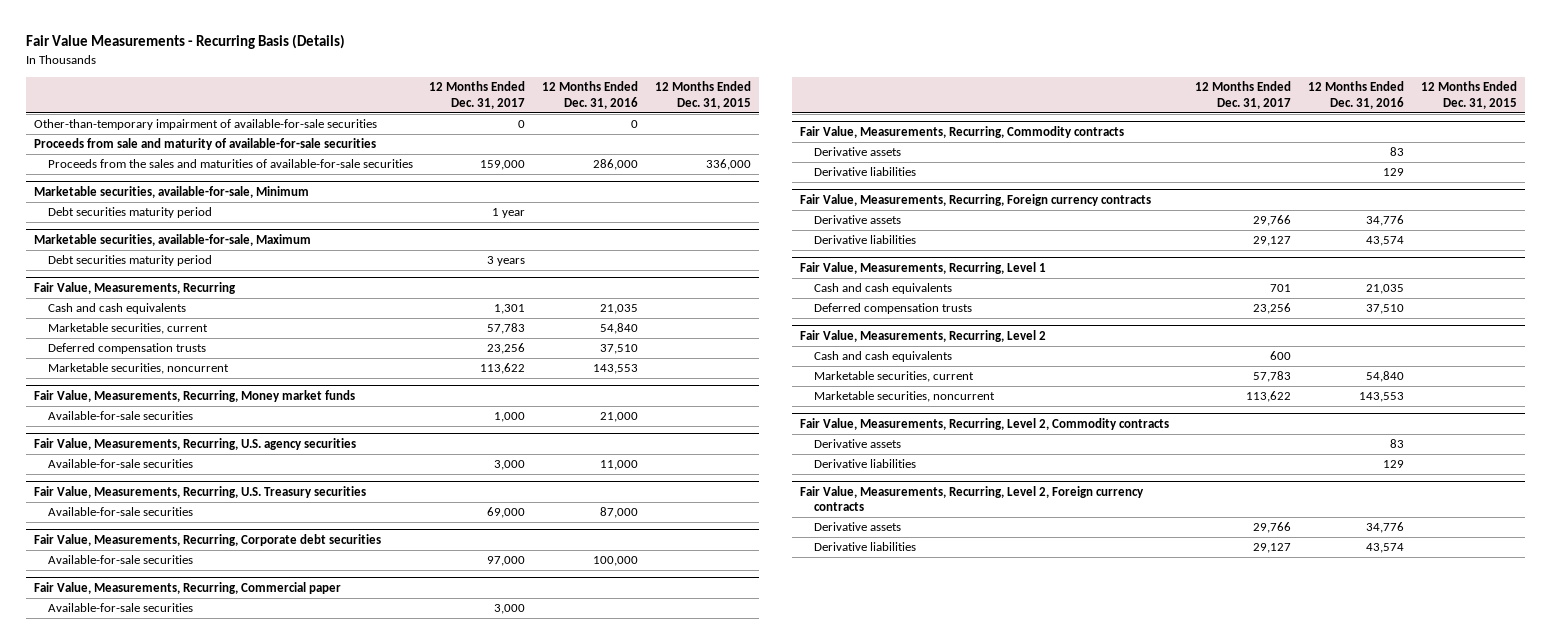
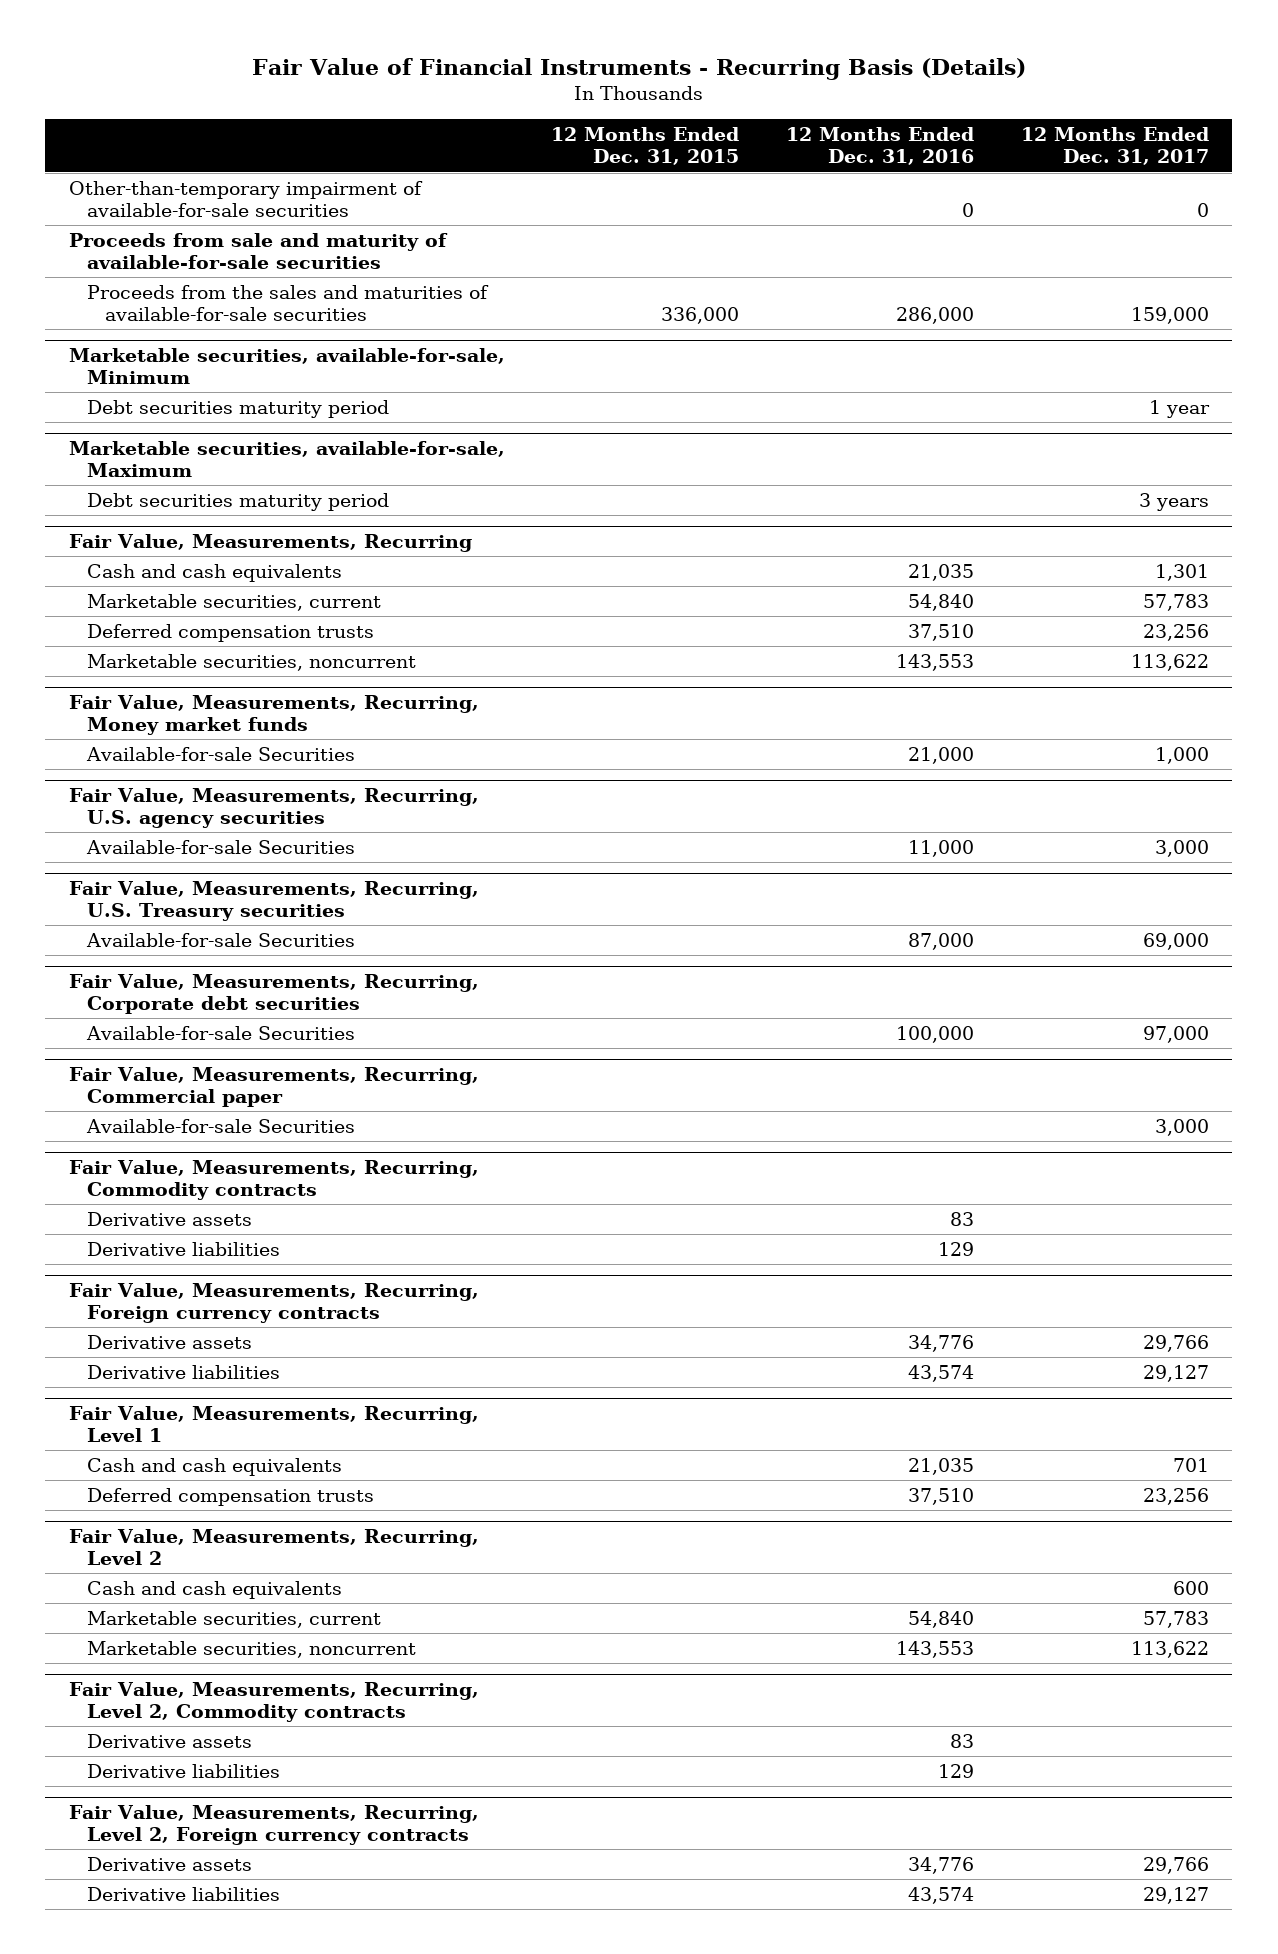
- Fair Value Measurements - Recurring Basis (Details)
+ Fair Value of Financial Instruments - Recurring Basis (Details)
- | 12 Months Ended Dec. 31, 2017 | 12 Months Ended Dec. 31, 2016 | 12 Months Ended Dec. 31, 2015
+ | 12 Months Ended Dec. 31, 2015 | 12 Months Ended Dec. 31, 2016 | 12 Months Ended Dec. 31, 2017
@ Fair Value, Measurements, Recurring, Money market funds
- Available-for-sale securities | 1,000 | 21,000 |
+ Available-for-sale Securities | | 21,000 | 1,000
@ Fair Value, Measurements, Recurring, U.S. agency securities
- Available-for-sale securities | 3,000 | 11,000 |
+ Available-for-sale Securities | | 11,000 | 3,000
@ Fair Value, Measurements, Recurring, U.S. Treasury securities
- Available-for-sale securities | 69,000 | 87,000 |
+ Available-for-sale Securities | | 87,000 | 69,000
@ Fair Value, Measurements, Recurring, Corporate debt securities
- Available-for-sale securities | 97,000 | 100,000 |
+ Available-for-sale Securities | | 100,000 | 97,000
@ Fair Value, Measurements, Recurring, Commercial paper
- Available-for-sale securities | 3,000 | |
+ Available-for-sale Securities | | | 3,000

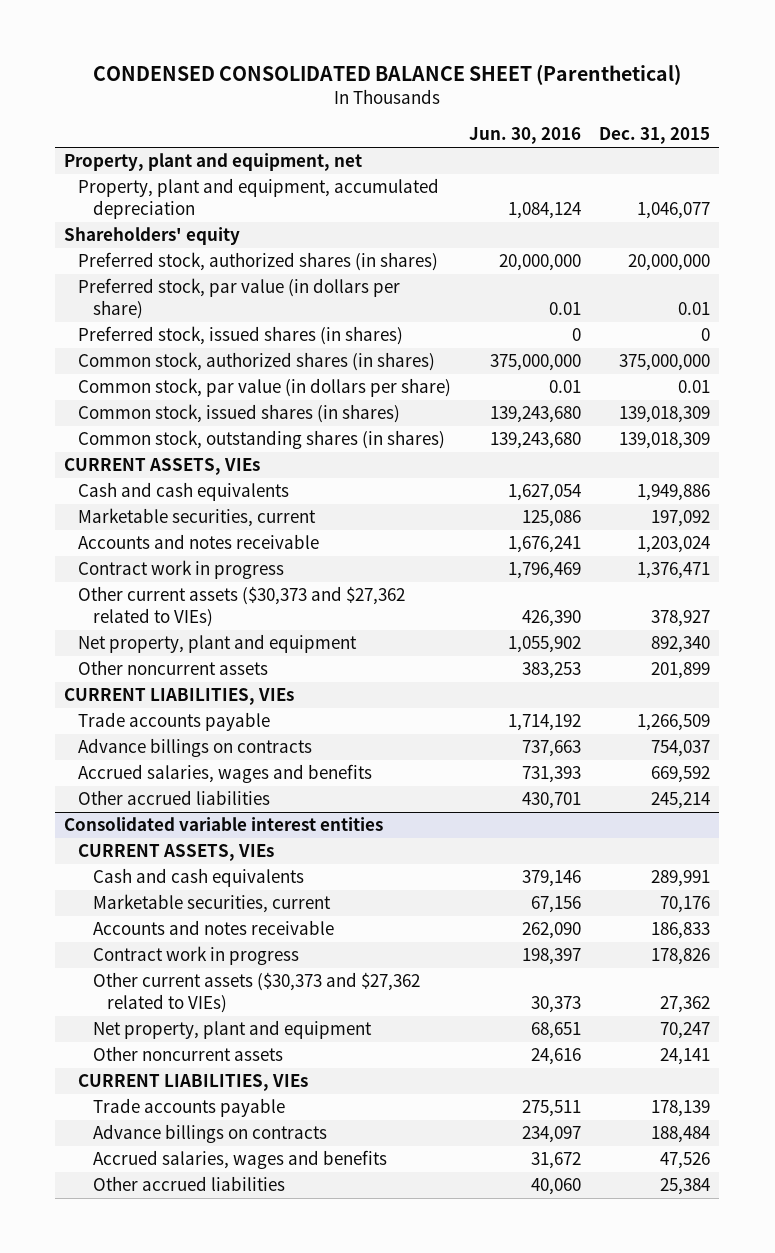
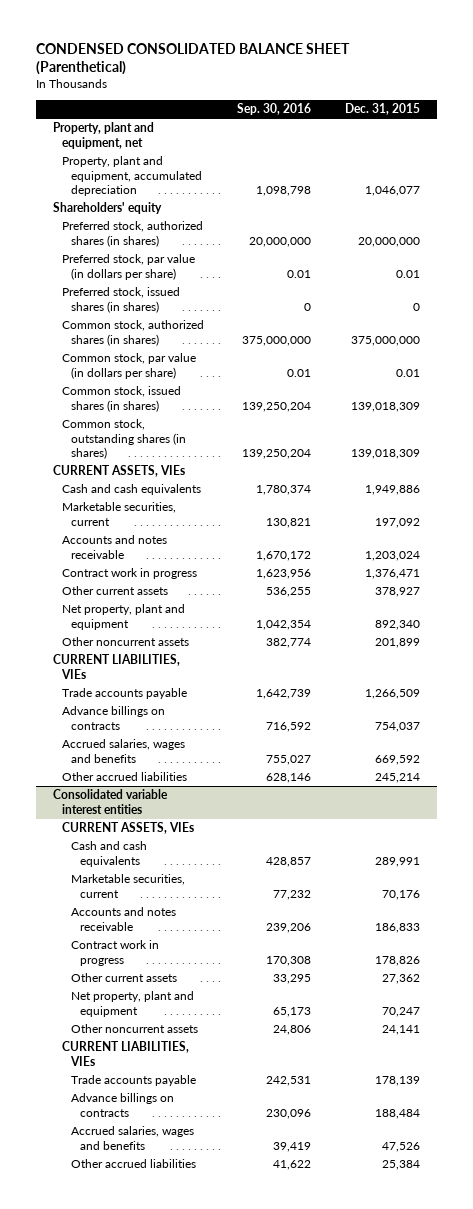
- | Jun. 30, 2016 | Dec. 31, 2015
+ | Sep. 30, 2016 | Dec. 31, 2015
- Other current assets ($30,373 and $27,362 related to VIEs) | 426,390 | 378,927
+ Other current assets | 536,255 | 378,927
@ Consolidated variable interest entities
- Other current assets ($30,373 and $27,362 related to VIEs) | 30,373 | 27,362
+ Other current assets | 33,295 | 27,362

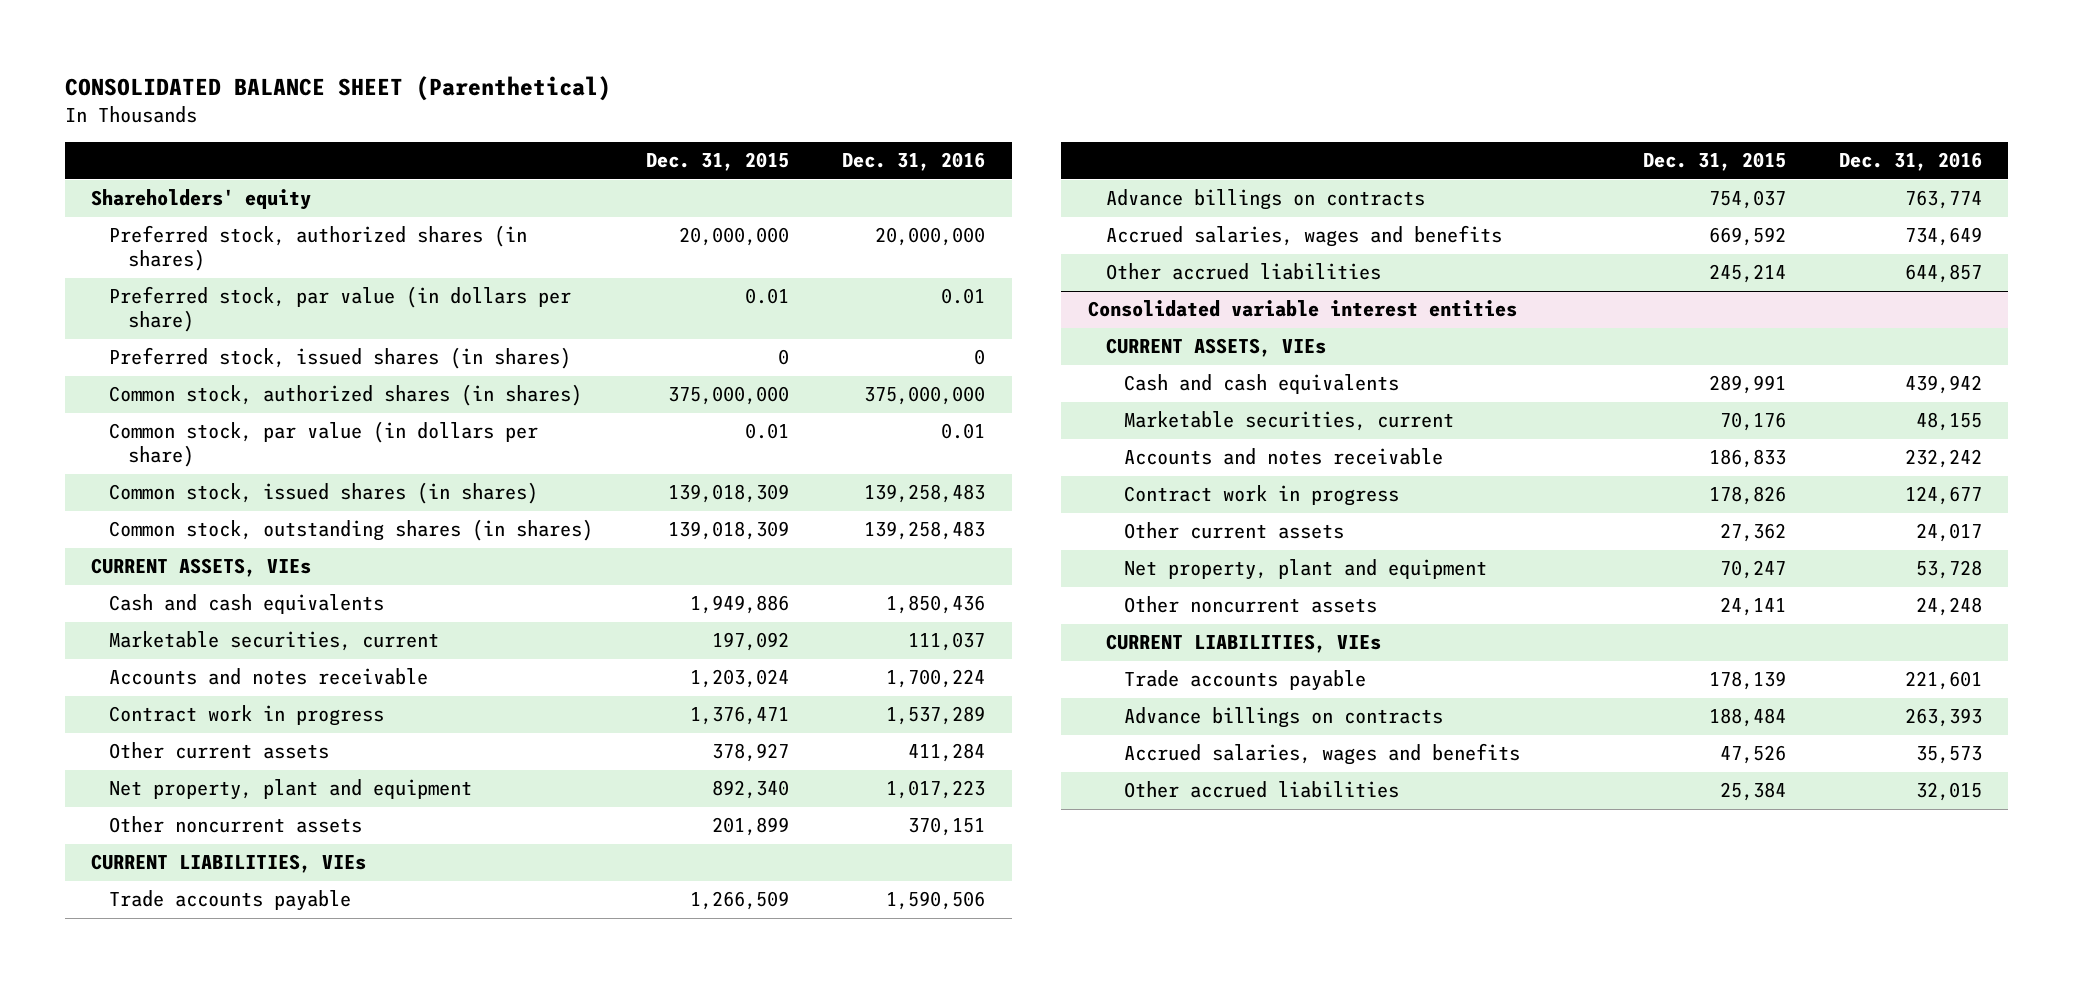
- CONDENSED CONSOLIDATED BALANCE SHEET (Parenthetical)
+ CONSOLIDATED BALANCE SHEET (Parenthetical)
- | Sep. 30, 2016 | Dec. 31, 2015
+ | Dec. 31, 2015 | Dec. 31, 2016
- Property, plant and equipment, net
- Property, plant and equipment, accumulated depreciation | 1,098,798 | 1,046,077

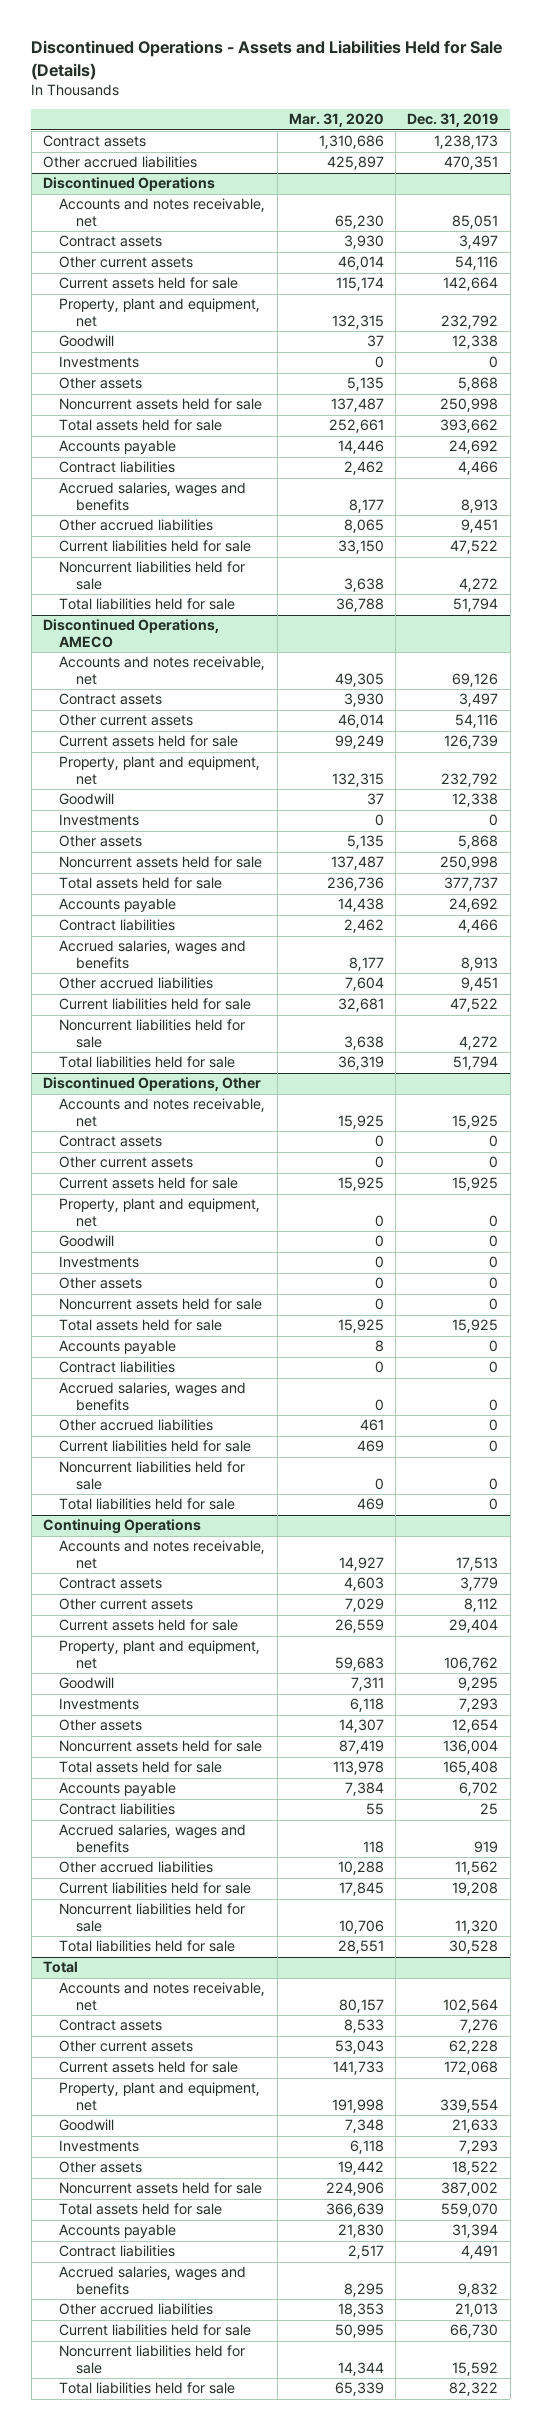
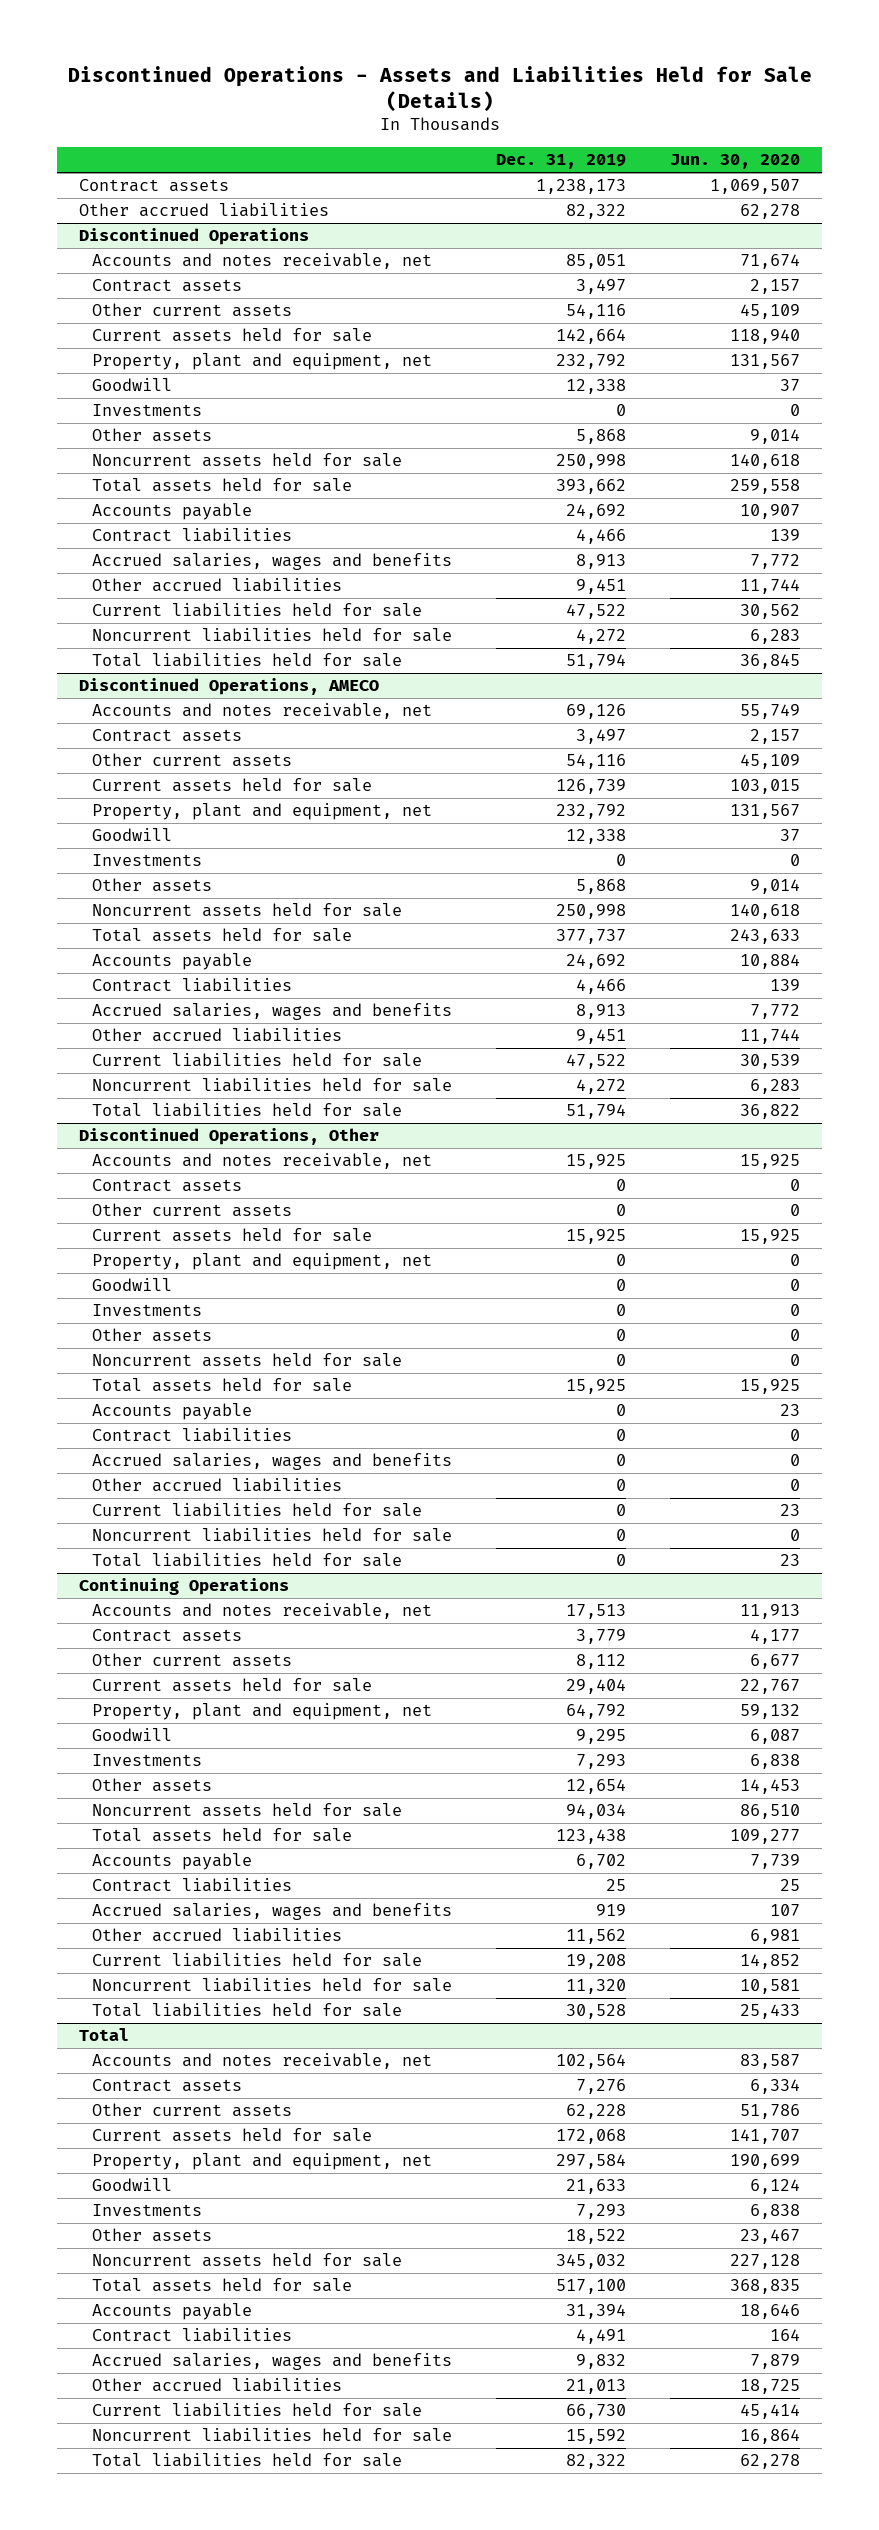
- | Mar. 31, 2020 | Dec. 31, 2019
+ | Dec. 31, 2019 | Jun. 30, 2020
- Other accrued liabilities | 425,897 | 470,351
+ Other accrued liabilities | 82,322 | 62,278
@ Continuing Operations
- Property, plant and equipment, net | 59,683 | 106,762
+ Property, plant and equipment, net | 64,792 | 59,132
- Noncurrent assets held for sale | 87,419 | 136,004
- Total assets held for sale | 113,978 | 165,408
+ Noncurrent assets held for sale | 94,034 | 86,510
+ Total assets held for sale | 123,438 | 109,277
@ Total
- Property, plant and equipment, net | 191,998 | 339,554
+ Property, plant and equipment, net | 297,584 | 190,699
- Noncurrent assets held for sale | 224,906 | 387,002
- Total assets held for sale | 366,639 | 559,070
+ Noncurrent assets held for sale | 345,032 | 227,128
+ Total assets held for sale | 517,100 | 368,835

